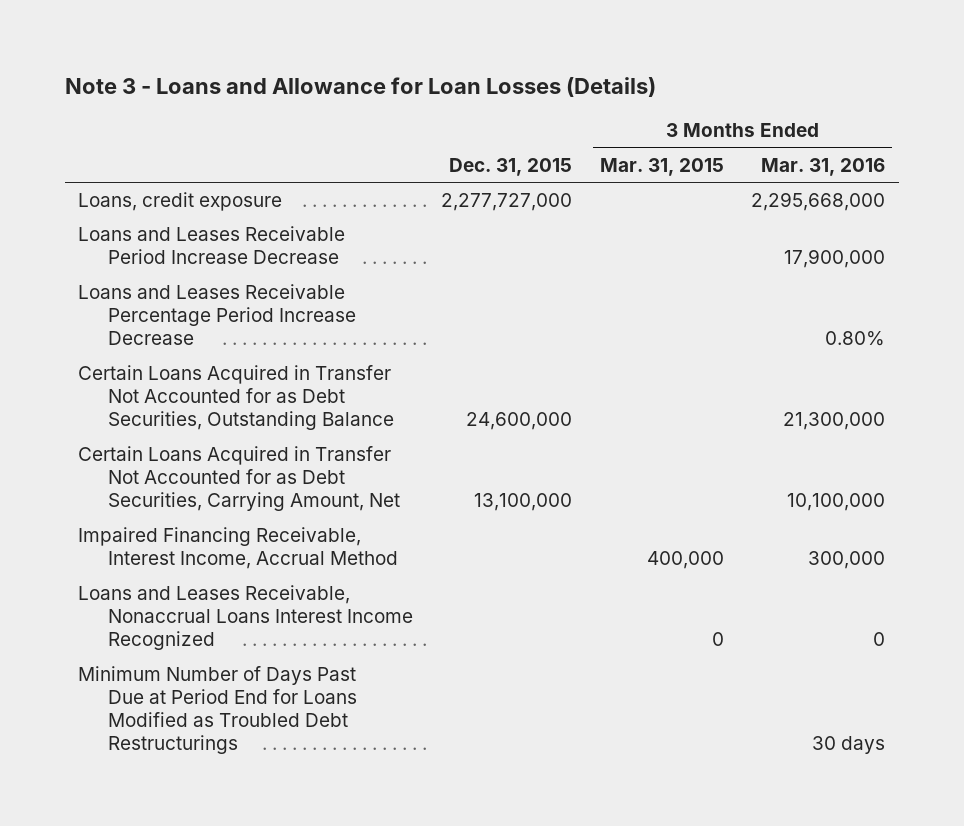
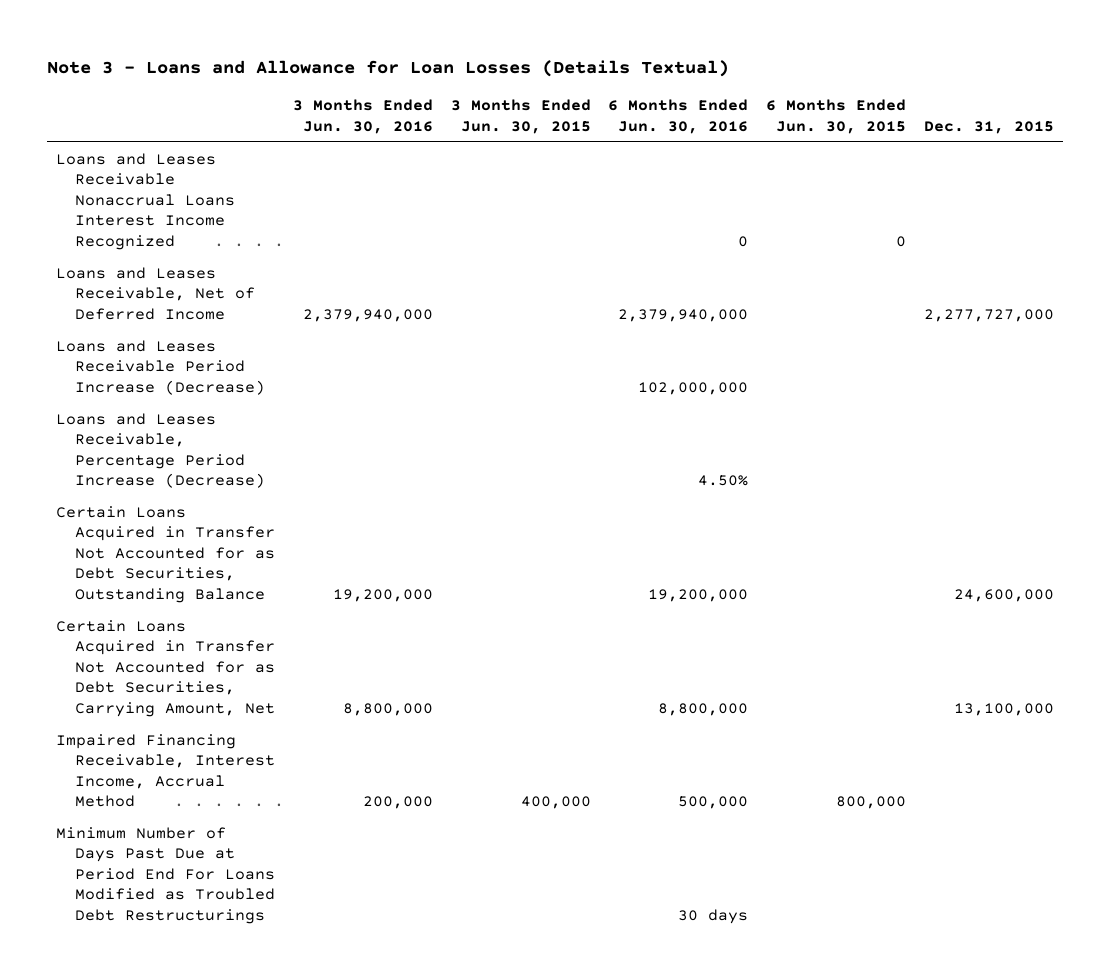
- Note 3 - Loans and Allowance for Loan Losses (Details)
+ Note 3 - Loans and Allowance for Loan Losses (Details Textual)
- | Dec. 31, 2015 | 3 Months Ended Mar. 31, 2015 | 3 Months Ended Mar. 31, 2016
+ | 3 Months Ended Jun. 30, 2016 | 3 Months Ended Jun. 30, 2015 | 6 Months Ended Jun. 30, 2016 | 6 Months Ended Jun. 30, 2015 | Dec. 31, 2015
- Loans, credit exposure | 2,277,727,000 | | 2,295,668,000
- Loans and Leases Receivable Period Increase Decrease | | | 17,900,000
- Loans and Leases Receivable Percentage Period Increase Decrease | | | 0.80%
+ Loans and Leases Receivable Nonaccrual Loans Interest Income Recognized | | | 0 | 0 |
+ Loans and Leases Receivable, Net of Deferred Income | 2,379,940,000 | | 2,379,940,000 | | 2,277,727,000
+ Loans and Leases Receivable Period Increase (Decrease) | | | 102,000,000 | |
+ Loans and Leases Receivable, Percentage Period Increase (Decrease) | | | 4.50% | |
- Loans and Leases Receivable, Nonaccrual Loans Interest Income Recognized | | 0 | 0
- Minimum Number of Days Past Due at Period End for Loans Modified as Troubled Debt Restructurings | | | 30 days
+ Minimum Number of Days Past Due at Period End For Loans Modified as Troubled Debt Restructurings | | | 30 days | |

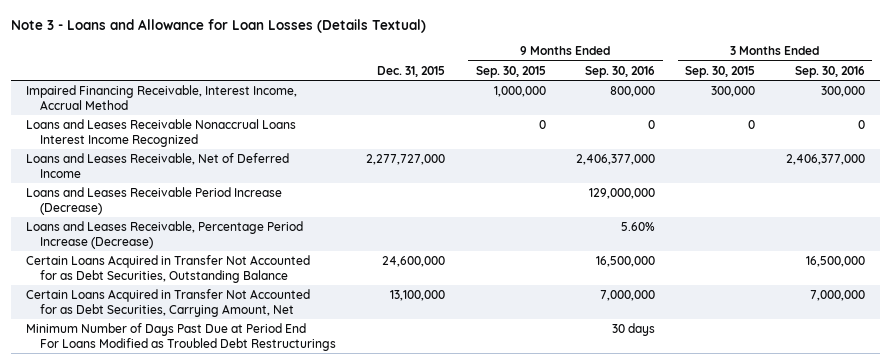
- | 3 Months Ended Jun. 30, 2016 | 3 Months Ended Jun. 30, 2015 | 6 Months Ended Jun. 30, 2016 | 6 Months Ended Jun. 30, 2015 | Dec. 31, 2015
+ | Dec. 31, 2015 | 9 Months Ended Sep. 30, 2015 | 9 Months Ended Sep. 30, 2016 | 3 Months Ended Sep. 30, 2015 | 3 Months Ended Sep. 30, 2016
moved up: Impaired Financing Receivable, Interest Income, Accrual Method | | 1,000,000 | 800,000 | 300,000 | 300,000

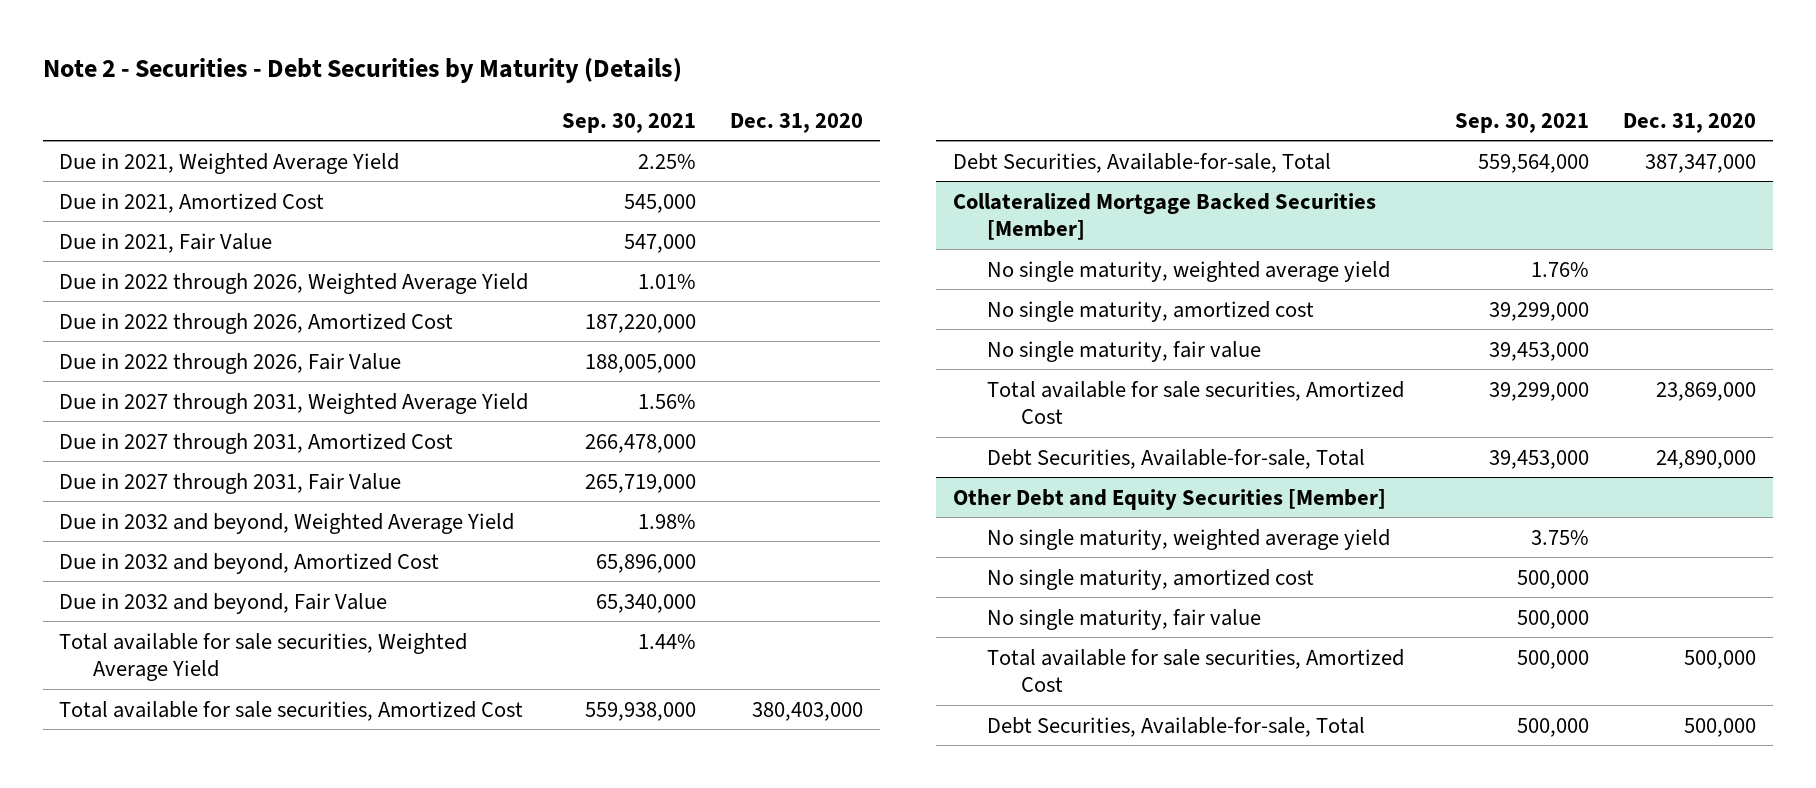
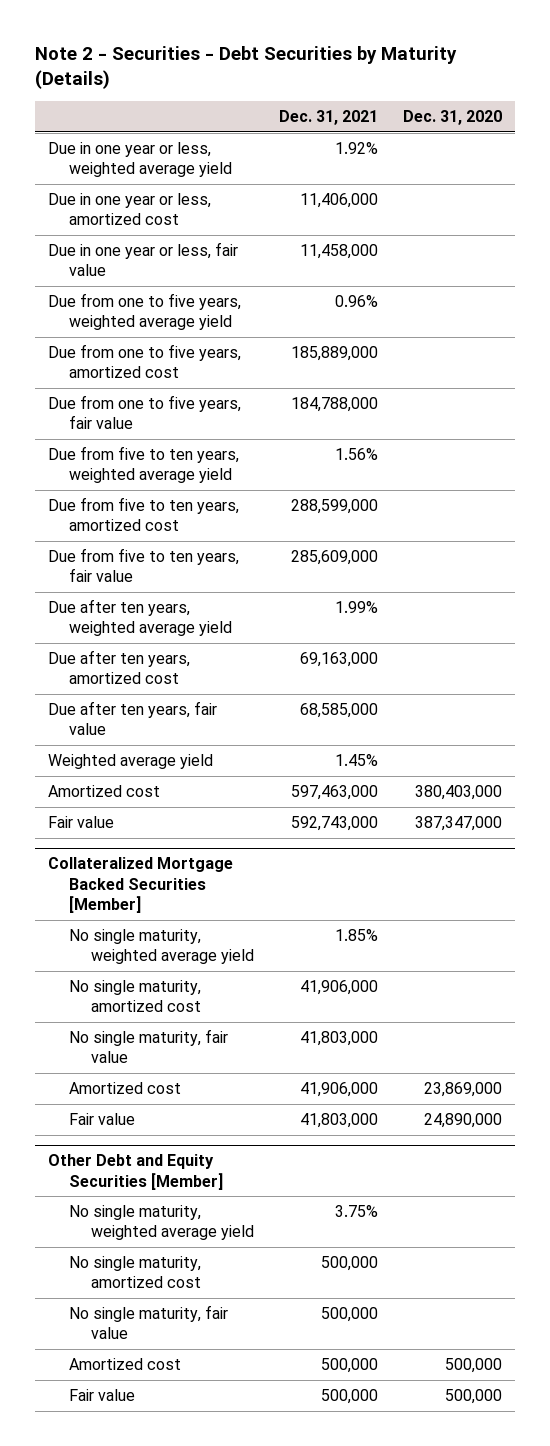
- | Sep. 30, 2021 | Dec. 31, 2020
+ | Dec. 31, 2021 | Dec. 31, 2020
- Due in 2021, Weighted Average Yield | 2.25% |
- Due in 2021, Amortized Cost | 545,000 |
- Due in 2021, Fair Value | 547,000 |
- Due in 2022 through 2026, Weighted Average Yield | 1.01% |
- Due in 2022 through 2026, Amortized Cost | 187,220,000 |
- Due in 2022 through 2026, Fair Value | 188,005,000 |
- Due in 2027 through 2031, Weighted Average Yield | 1.56% |
- Due in 2027 through 2031, Amortized Cost | 266,478,000 |
- Due in 2027 through 2031, Fair Value | 265,719,000 |
- Due in 2032 and beyond, Weighted Average Yield | 1.98% |
- Due in 2032 and beyond, Amortized Cost | 65,896,000 |
- Due in 2032 and beyond, Fair Value | 65,340,000 |
- Total available for sale securities, Weighted Average Yield | 1.44% |
- Total available for sale securities, Amortized Cost | 559,938,000 | 380,403,000
- Debt Securities, Available-for-sale, Total | 559,564,000 | 387,347,000
+ Due in one year or less, weighted average yield | 1.92% |
+ Due in one year or less, amortized cost | 11,406,000 |
+ Due in one year or less, fair value | 11,458,000 |
+ Due from one to five years, weighted average yield | 0.96% |
+ Due from one to five years, amortized cost | 185,889,000 |
+ Due from one to five years, fair value | 184,788,000 |
+ Due from five to ten years, weighted average yield | 1.56% |
+ Due from five to ten years, amortized cost | 288,599,000 |
+ Due from five to ten years, fair value | 285,609,000 |
+ Due after ten years, weighted average yield | 1.99% |
+ Due after ten years, amortized cost | 69,163,000 |
+ Due after ten years, fair value | 68,585,000 |
+ Weighted average yield | 1.45% |
+ Amortized cost | 597,463,000 | 380,403,000
+ Fair value | 592,743,000 | 387,347,000
@ Collateralized Mortgage Backed Securities [Member]
- Total available for sale securities, Amortized Cost | 39,299,000 | 23,869,000
- Debt Securities, Available-for-sale, Total | 39,453,000 | 24,890,000
+ Amortized cost | 41,906,000 | 23,869,000
+ Fair value | 41,803,000 | 24,890,000
@ Other Debt and Equity Securities [Member]
- Total available for sale securities, Amortized Cost | 500,000 | 500,000
- Debt Securities, Available-for-sale, Total | 500,000 | 500,000
+ Amortized cost | 500,000 | 500,000
+ Fair value | 500,000 | 500,000

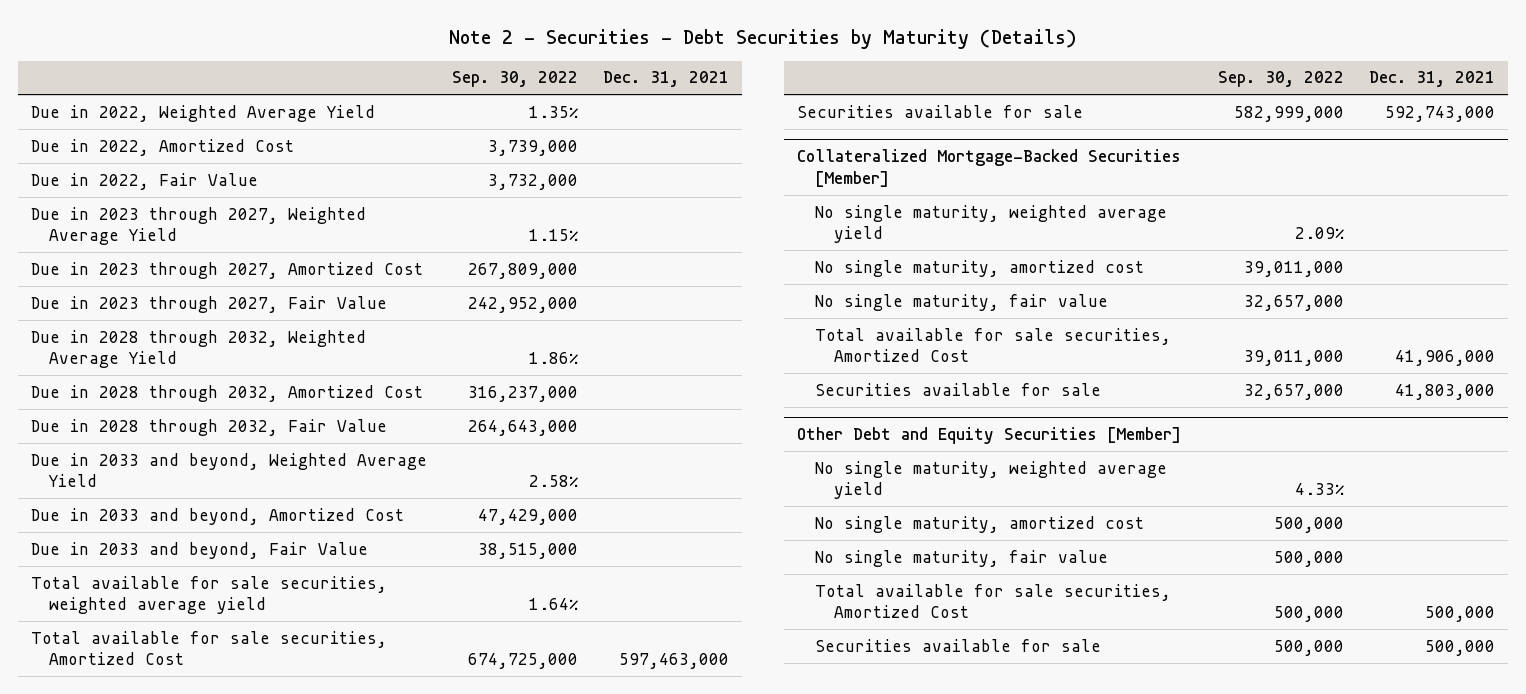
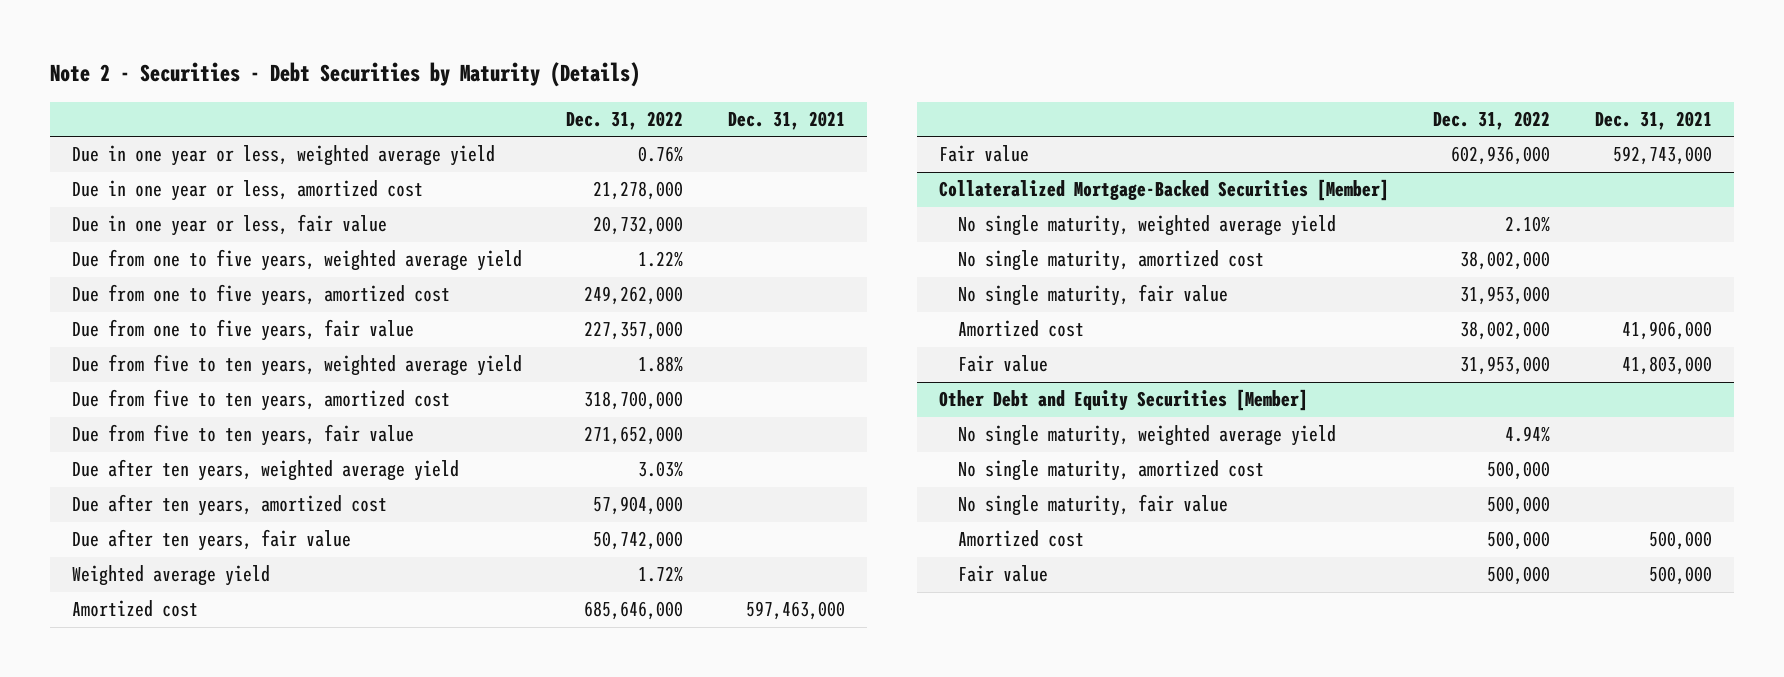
- | Sep. 30, 2022 | Dec. 31, 2021
+ | Dec. 31, 2022 | Dec. 31, 2021
- Due in 2022, Weighted Average Yield | 1.35% |
- Due in 2022, Amortized Cost | 3,739,000 |
- Due in 2022, Fair Value | 3,732,000 |
- Due in 2023 through 2027, Weighted Average Yield | 1.15% |
- Due in 2023 through 2027, Amortized Cost | 267,809,000 |
- Due in 2023 through 2027, Fair Value | 242,952,000 |
- Due in 2028 through 2032, Weighted Average Yield | 1.86% |
- Due in 2028 through 2032, Amortized Cost | 316,237,000 |
- Due in 2028 through 2032, Fair Value | 264,643,000 |
- Due in 2033 and beyond, Weighted Average Yield | 2.58% |
- Due in 2033 and beyond, Amortized Cost | 47,429,000 |
- Due in 2033 and beyond, Fair Value | 38,515,000 |
- Total available for sale securities, weighted average yield | 1.64% |
- Total available for sale securities, Amortized Cost | 674,725,000 | 597,463,000
- Securities available for sale | 582,999,000 | 592,743,000
+ Due in one year or less, weighted average yield | 0.76% |
+ Due in one year or less, amortized cost | 21,278,000 |
+ Due in one year or less, fair value | 20,732,000 |
+ Due from one to five years, weighted average yield | 1.22% |
+ Due from one to five years, amortized cost | 249,262,000 |
+ Due from one to five years, fair value | 227,357,000 |
+ Due from five to ten years, weighted average yield | 1.88% |
+ Due from five to ten years, amortized cost | 318,700,000 |
+ Due from five to ten years, fair value | 271,652,000 |
+ Due after ten years, weighted average yield | 3.03% |
+ Due after ten years, amortized cost | 57,904,000 |
+ Due after ten years, fair value | 50,742,000 |
+ Weighted average yield | 1.72% |
+ Amortized cost | 685,646,000 | 597,463,000
+ Fair value | 602,936,000 | 592,743,000
@ Collateralized Mortgage-Backed Securities [Member]
- Total available for sale securities, Amortized Cost | 39,011,000 | 41,906,000
- Securities available for sale | 32,657,000 | 41,803,000
+ Amortized cost | 38,002,000 | 41,906,000
+ Fair value | 31,953,000 | 41,803,000
@ Other Debt and Equity Securities [Member]
- Total available for sale securities, Amortized Cost | 500,000 | 500,000
- Securities available for sale | 500,000 | 500,000
+ Amortized cost | 500,000 | 500,000
+ Fair value | 500,000 | 500,000

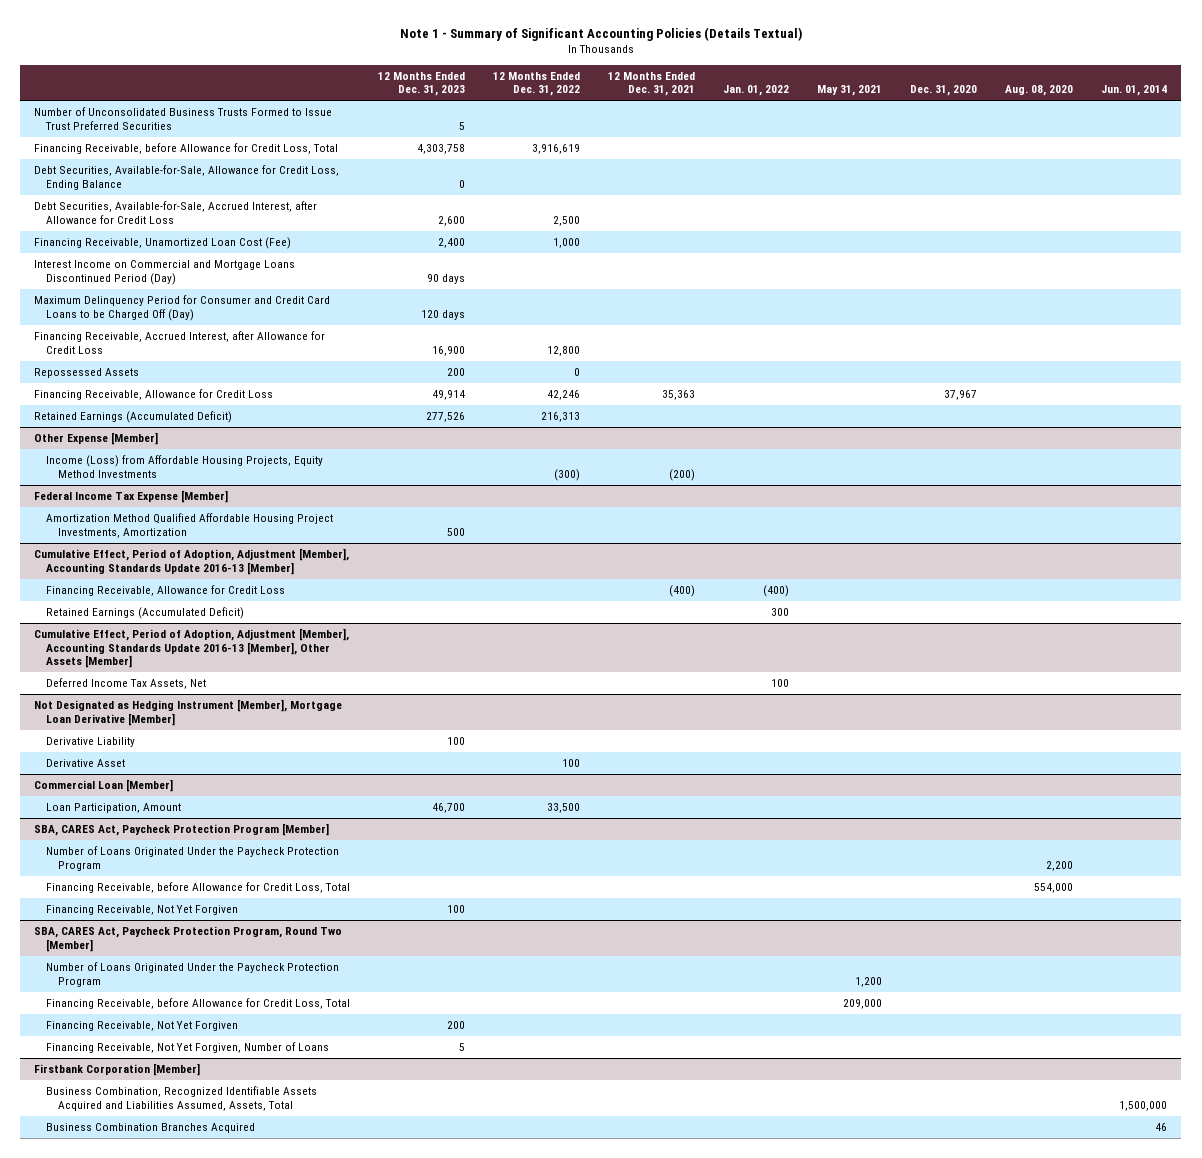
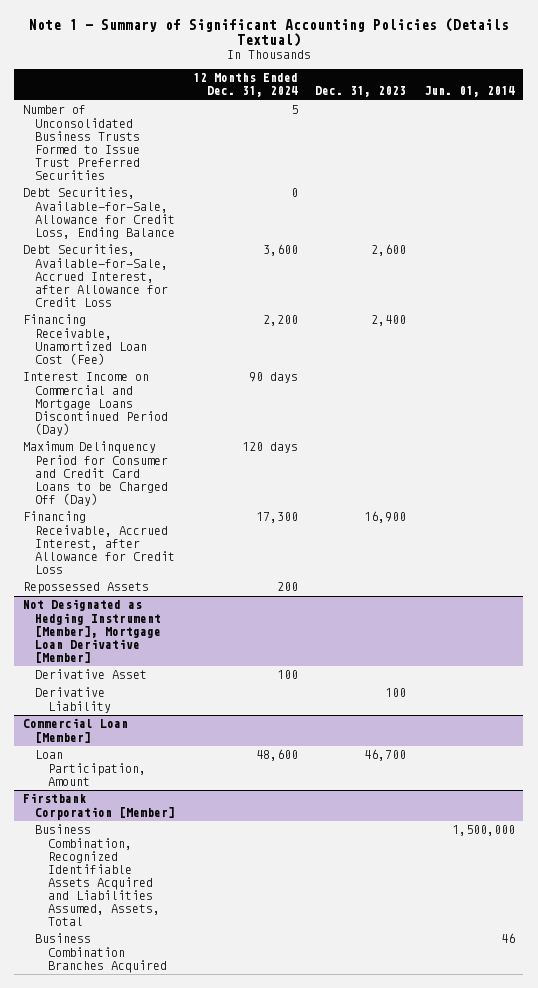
- | 12 Months Ended Dec. 31, 2023 | 12 Months Ended Dec. 31, 2022 | 12 Months Ended Dec. 31, 2021 | Jan. 01, 2022 | May 31, 2021 | Dec. 31, 2020 | Aug. 08, 2020 | Jun. 01, 2014
+ | 12 Months Ended Dec. 31, 2024 | Dec. 31, 2023 | Jun. 01, 2014
- Financing Receivable, before Allowance for Credit Loss, Total | 4,303,758 | 3,916,619 | | | | | |
- Financing Receivable, Allowance for Credit Loss | 49,914 | 42,246 | 35,363 | | | 37,967 | |
- Retained Earnings (Accumulated Deficit) | 277,526 | 216,313 | | | | | |
- Other Expense [Member]
- Income (Loss) from Affordable Housing Projects, Equity Method Investments | | (300) | (200) | | | | |
- Federal Income Tax Expense [Member]
- Amortization Method Qualified Affordable Housing Project Investments, Amortization | 500 | | | | | | |
- Cumulative Effect, Period of Adoption, Adjustment [Member], Accounting Standards Update 2016-13 [Member]
- Financing Receivable, Allowance for Credit Loss | | | (400) | (400) | | | |
- Retained Earnings (Accumulated Deficit) | | | | 300 | | | |
- Cumulative Effect, Period of Adoption, Adjustment [Member], Accounting Standards Update 2016-13 [Member], Other Assets [Member]
- Deferred Income Tax Assets, Net | | | | 100 | | | |
@ Not Designated as Hedging Instrument [Member], Mortgage Loan Derivative [Member]
moved down: Derivative Liability | | 100 |
- SBA, CARES Act, Paycheck Protection Program [Member]
- Number of Loans Originated Under the Paycheck Protection Program | | | | | | | 2,200 |
- Financing Receivable, before Allowance for Credit Loss, Total | | | | | | | 554,000 |
- Financing Receivable, Not Yet Forgiven | 100 | | | | | | |
- SBA, CARES Act, Paycheck Protection Program, Round Two [Member]
- Number of Loans Originated Under the Paycheck Protection Program | | | | | 1,200 | | |
- Financing Receivable, before Allowance for Credit Loss, Total | | | | | 209,000 | | |
- Financing Receivable, Not Yet Forgiven | 200 | | | | | | |
- Financing Receivable, Not Yet Forgiven, Number of Loans | 5 | | | | | | |

